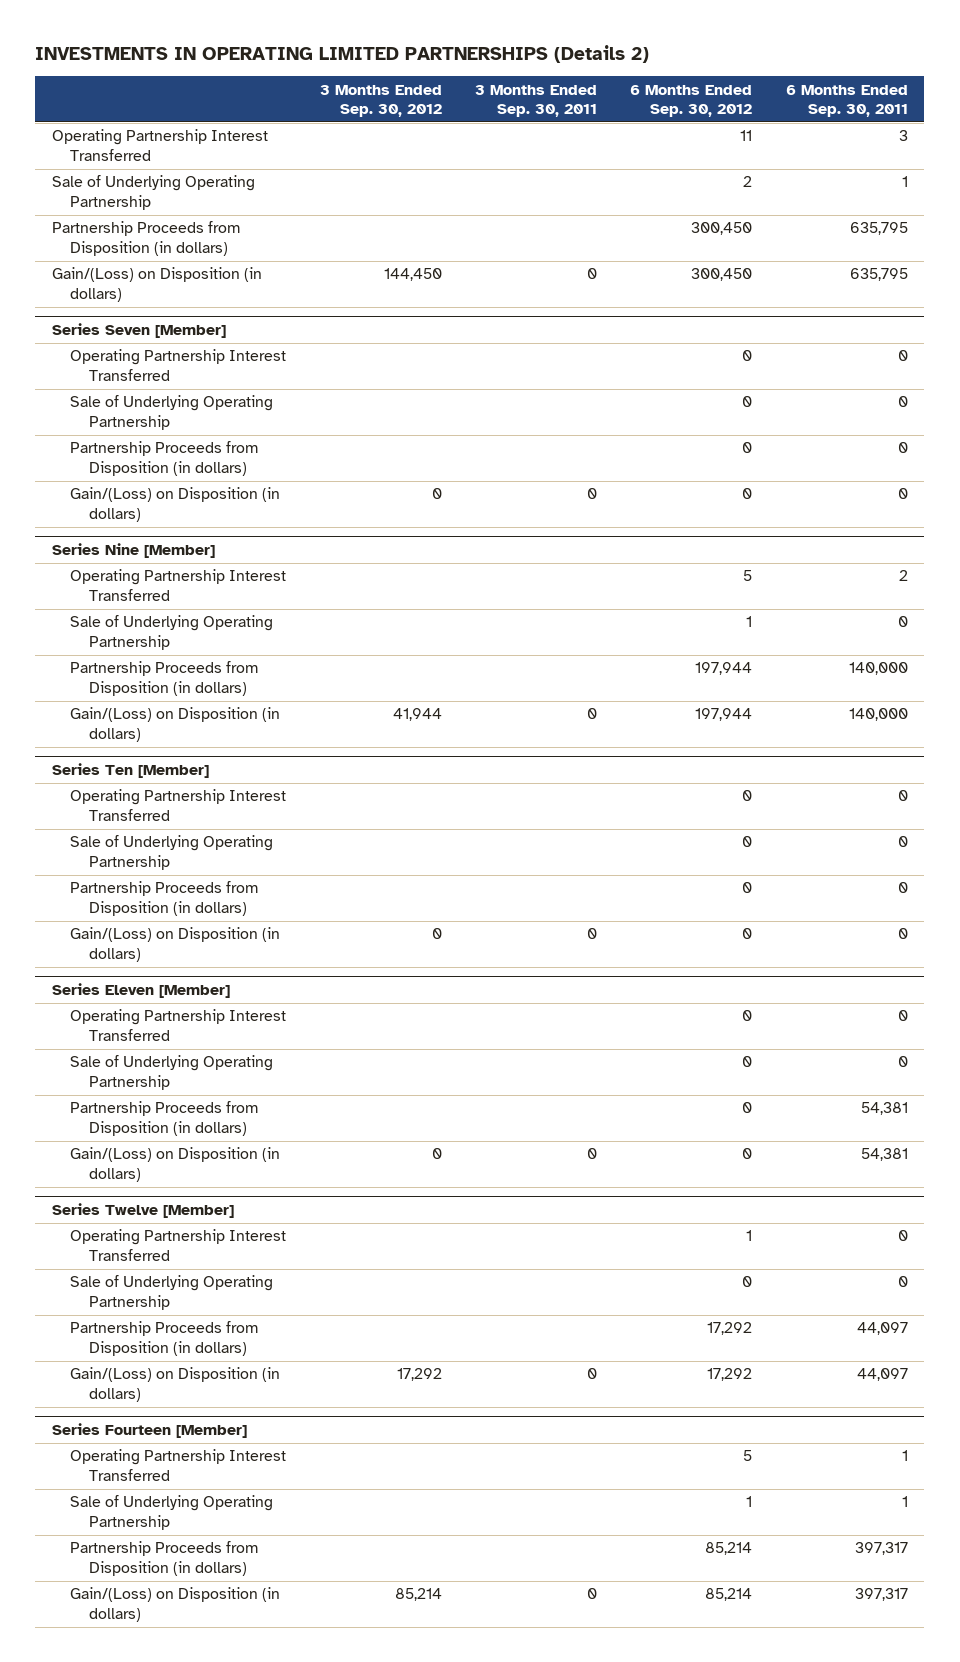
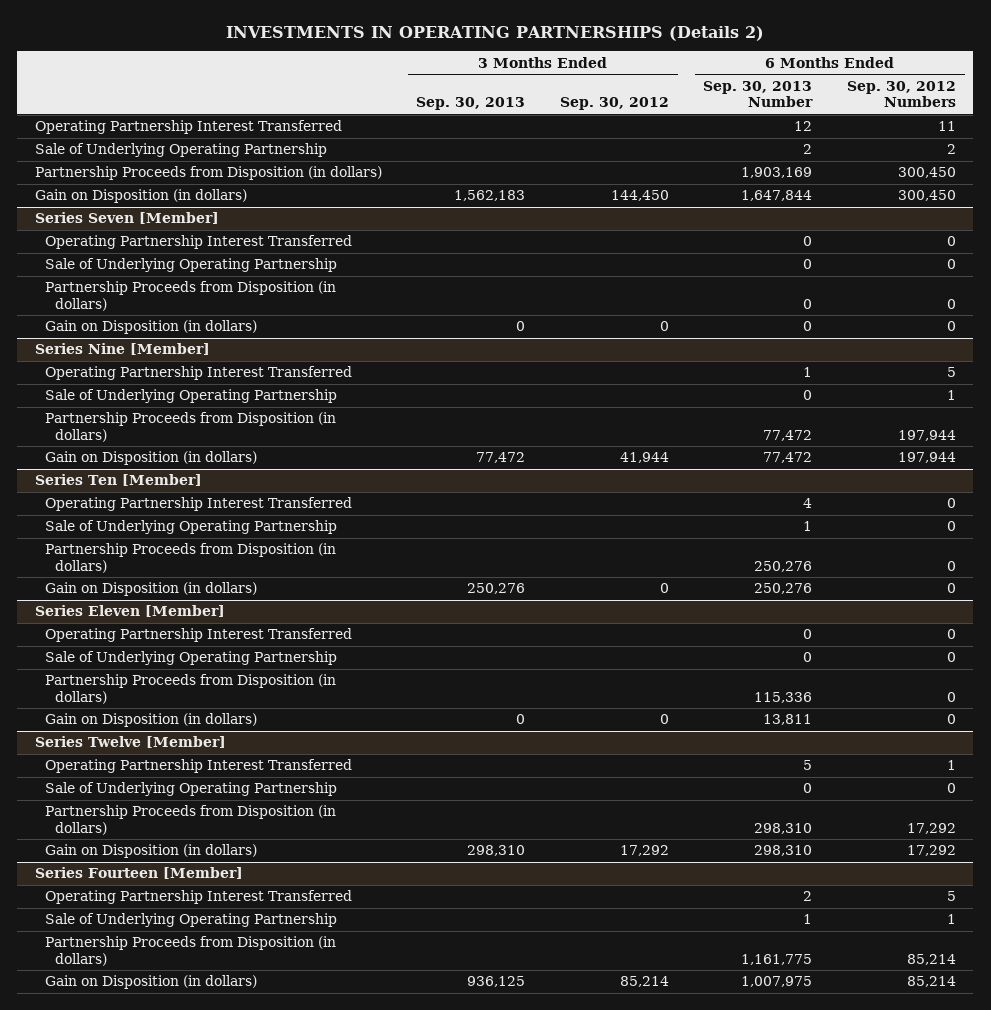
- INVESTMENTS IN OPERATING LIMITED PARTNERSHIPS (Details 2)
+ INVESTMENTS IN OPERATING PARTNERSHIPS (Details 2)
- | 3 Months Ended Sep. 30, 2012 | 3 Months Ended Sep. 30, 2011 | 6 Months Ended Sep. 30, 2012 | 6 Months Ended Sep. 30, 2011
+ | 3 Months Ended Sep. 30, 2013 | 3 Months Ended Sep. 30, 2012 | 6 Months Ended Sep. 30, 2013 Number | 6 Months Ended Sep. 30, 2012 Numbers
- Gain/(Loss) on Disposition (in dollars) | 144,450 | 0 | 300,450 | 635,795
+ Gain on Disposition (in dollars) | 1,562,183 | 144,450 | 1,647,844 | 300,450
@ Series Seven [Member]
- Gain/(Loss) on Disposition (in dollars) | 0 | 0 | 0 | 0
+ Gain on Disposition (in dollars) | 0 | 0 | 0 | 0
@ Series Nine [Member]
- Gain/(Loss) on Disposition (in dollars) | 41,944 | 0 | 197,944 | 140,000
+ Gain on Disposition (in dollars) | 77,472 | 41,944 | 77,472 | 197,944
@ Series Ten [Member]
- Gain/(Loss) on Disposition (in dollars) | 0 | 0 | 0 | 0
+ Gain on Disposition (in dollars) | 250,276 | 0 | 250,276 | 0
@ Series Eleven [Member]
- Gain/(Loss) on Disposition (in dollars) | 0 | 0 | 0 | 54,381
+ Gain on Disposition (in dollars) | 0 | 0 | 13,811 | 0
@ Series Twelve [Member]
- Gain/(Loss) on Disposition (in dollars) | 17,292 | 0 | 17,292 | 44,097
+ Gain on Disposition (in dollars) | 298,310 | 17,292 | 298,310 | 17,292
@ Series Fourteen [Member]
- Gain/(Loss) on Disposition (in dollars) | 85,214 | 0 | 85,214 | 397,317
+ Gain on Disposition (in dollars) | 936,125 | 85,214 | 1,007,975 | 85,214

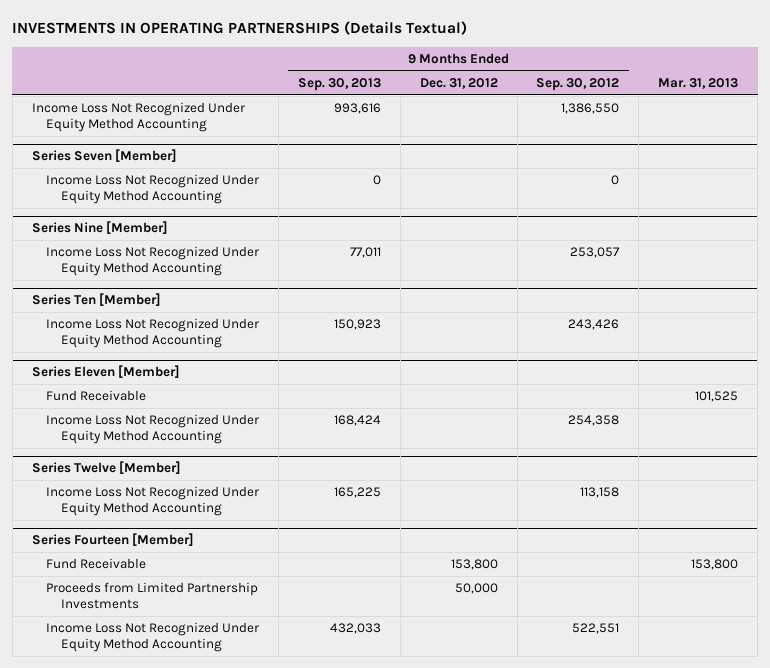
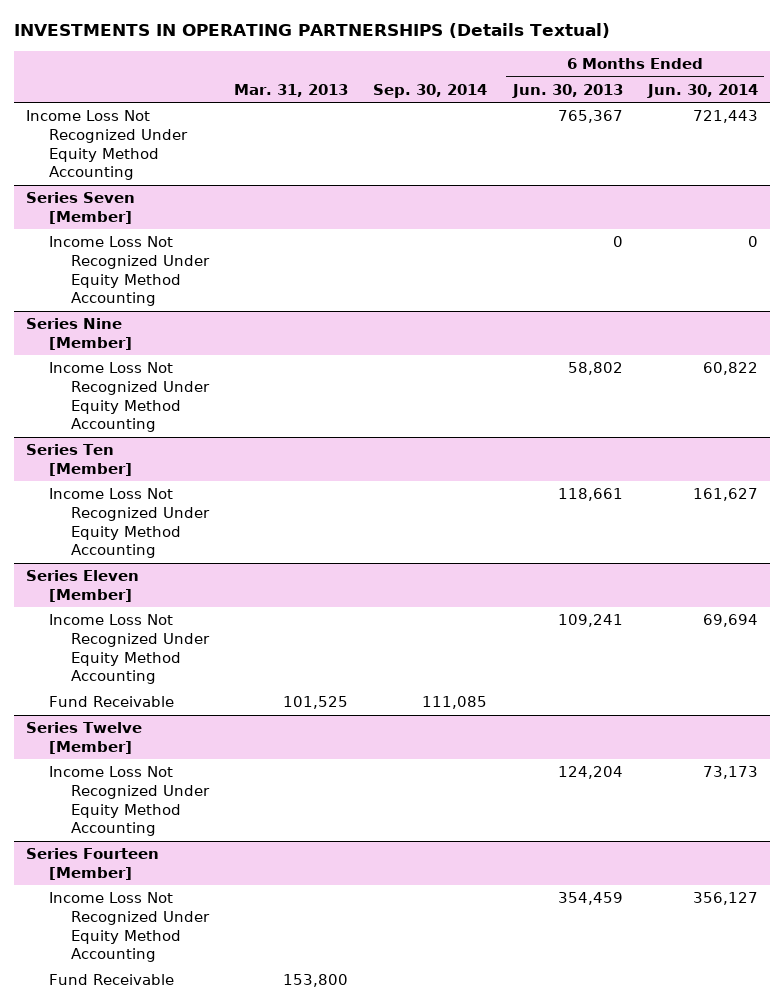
- | 9 Months Ended Sep. 30, 2013 | 9 Months Ended Dec. 31, 2012 | 9 Months Ended Sep. 30, 2012 | Mar. 31, 2013
+ | Mar. 31, 2013 | Sep. 30, 2014 | 6 Months Ended Jun. 30, 2013 | 6 Months Ended Jun. 30, 2014
@ Series Eleven [Member]
moved down: Fund Receivable | 101,525 | 111,085 | |
@ Series Fourteen [Member]
- Proceeds from Limited Partnership Investments | | 50,000 | |
moved down: Fund Receivable | 153,800 | | |

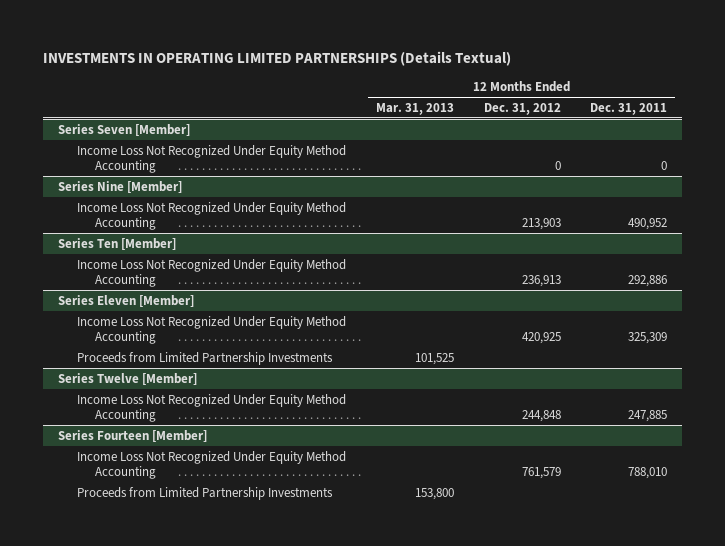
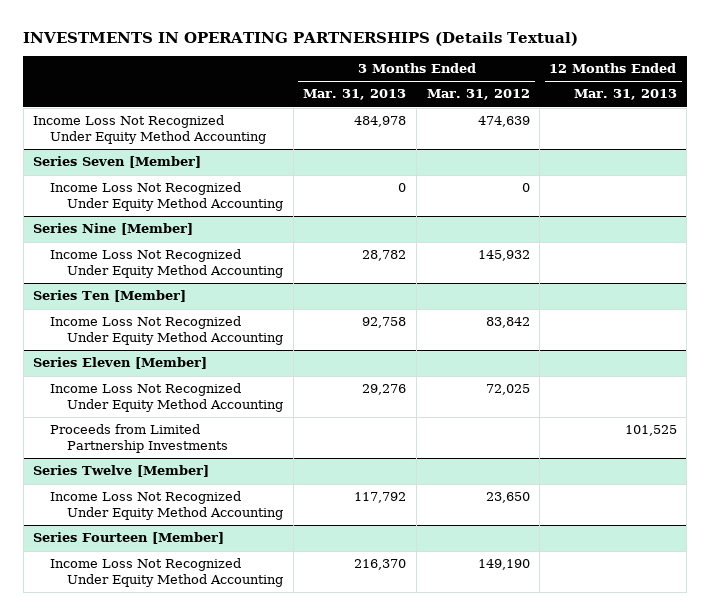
- INVESTMENTS IN OPERATING LIMITED PARTNERSHIPS (Details Textual)
+ INVESTMENTS IN OPERATING PARTNERSHIPS (Details Textual)
- | 12 Months Ended Mar. 31, 2013 | 12 Months Ended Dec. 31, 2012 | 12 Months Ended Dec. 31, 2011
+ | 3 Months Ended Mar. 31, 2013 | 3 Months Ended Mar. 31, 2012 | 12 Months Ended Mar. 31, 2013
+ Income Loss Not Recognized Under Equity Method Accounting | 484,978 | 474,639 |
@ Series Fourteen [Member]
- Proceeds from Limited Partnership Investments | 153,800 | |

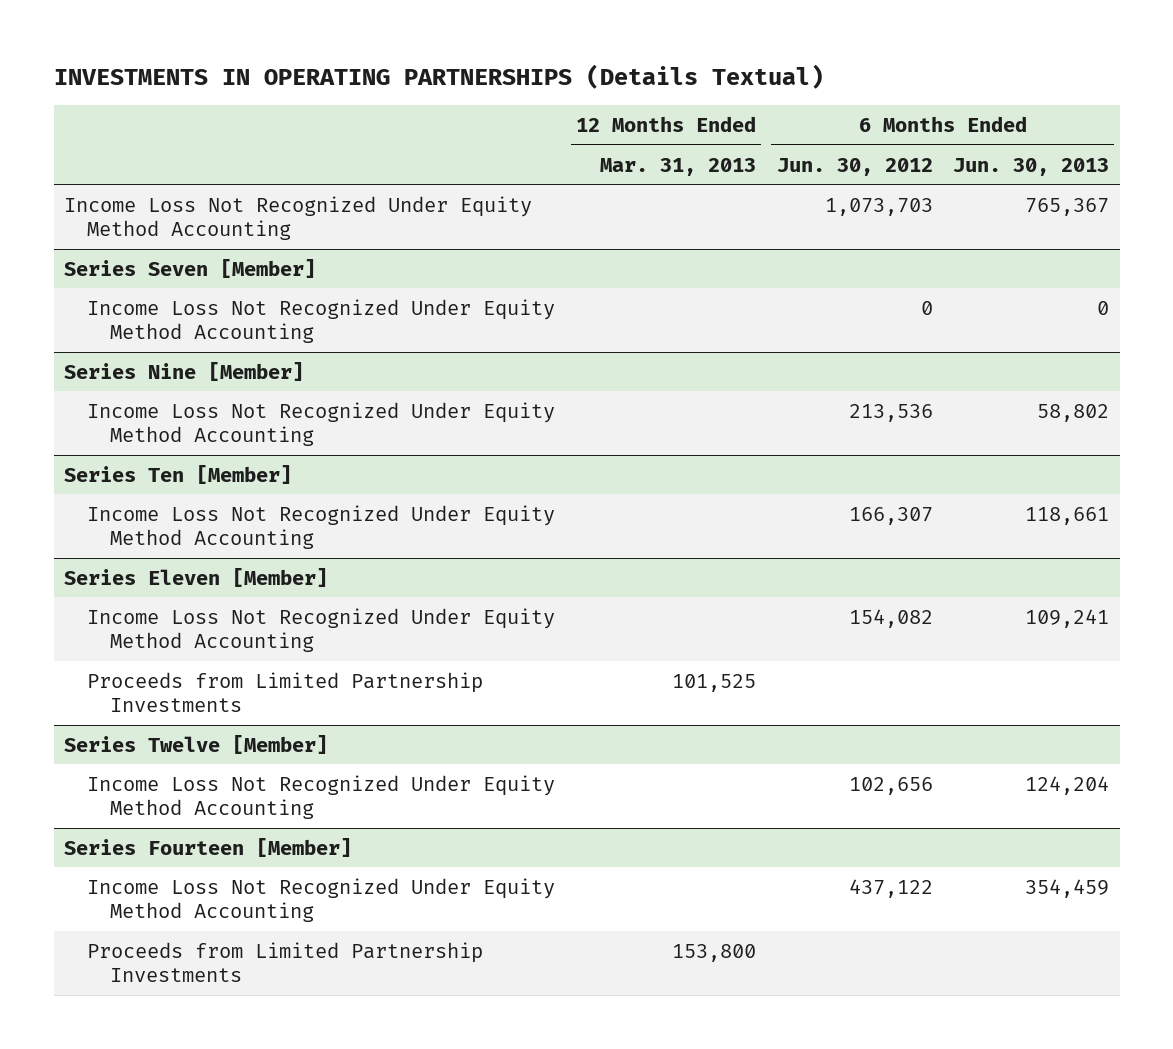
- | 3 Months Ended Mar. 31, 2013 | 3 Months Ended Mar. 31, 2012 | 12 Months Ended Mar. 31, 2013
+ | 12 Months Ended Mar. 31, 2013 | 6 Months Ended Jun. 30, 2012 | 6 Months Ended Jun. 30, 2013
@ Series Fourteen [Member]
+ Proceeds from Limited Partnership Investments | 153,800 | |

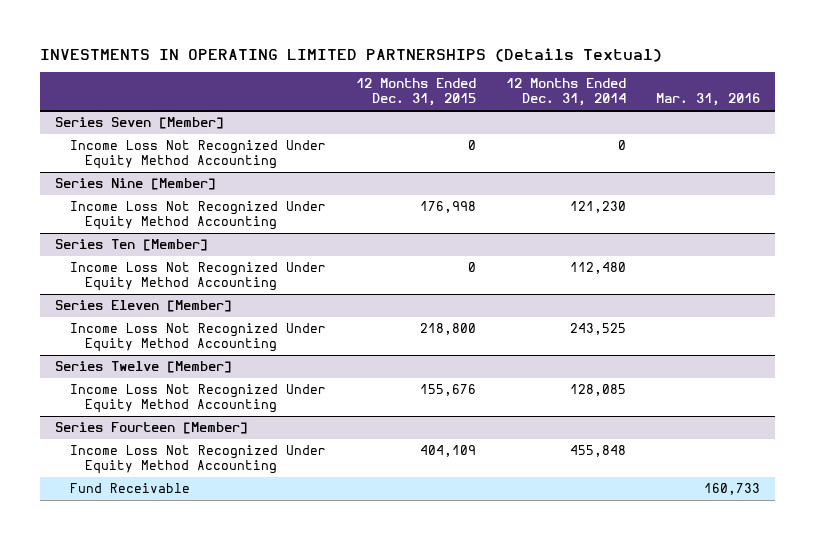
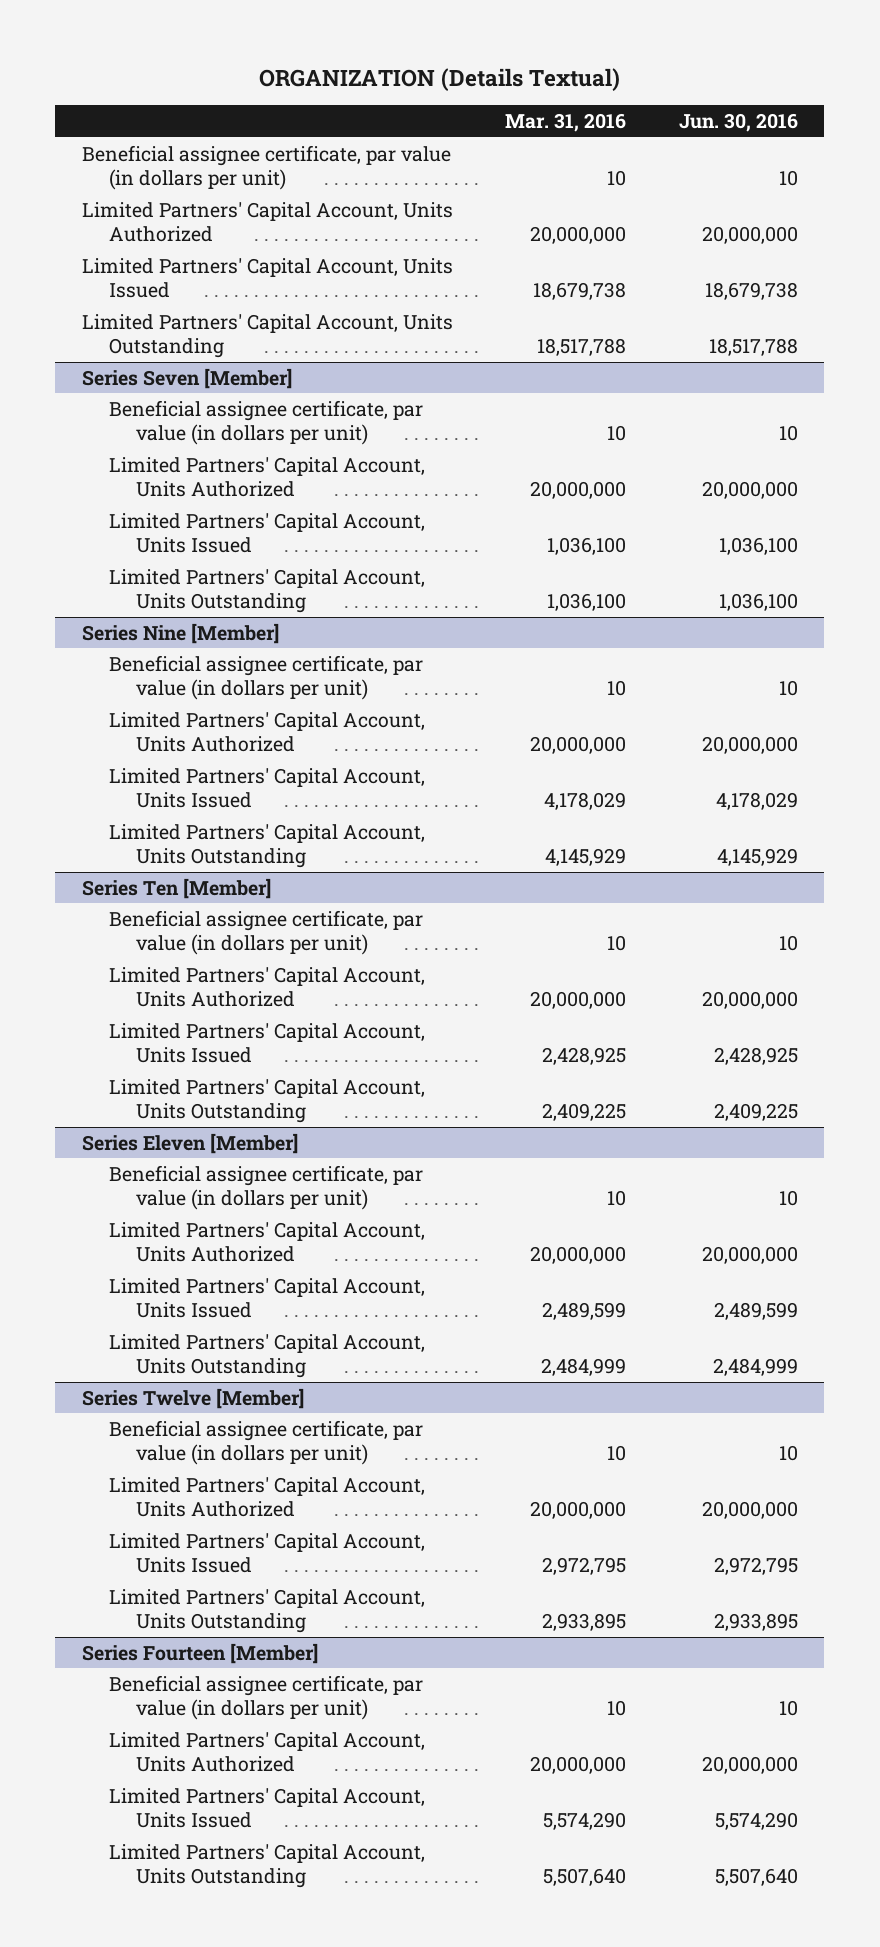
- INVESTMENTS IN OPERATING LIMITED PARTNERSHIPS (Details Textual)
+ ORGANIZATION (Details Textual)
- | 12 Months Ended Dec. 31, 2015 | 12 Months Ended Dec. 31, 2014 | Mar. 31, 2016
+ | Mar. 31, 2016 | Jun. 30, 2016
+ Beneficial assignee certificate, par value (in dollars per unit) | 10 | 10
+ Limited Partners' Capital Account, Units Authorized | 20,000,000 | 20,000,000
+ Limited Partners' Capital Account, Units Issued | 18,679,738 | 18,679,738
+ Limited Partners' Capital Account, Units Outstanding | 18,517,788 | 18,517,788
@ Series Seven [Member]
- Income Loss Not Recognized Under Equity Method Accounting | 0 | 0 |
+ Beneficial assignee certificate, par value (in dollars per unit) | 10 | 10
+ Limited Partners' Capital Account, Units Authorized | 20,000,000 | 20,000,000
+ Limited Partners' Capital Account, Units Issued | 1,036,100 | 1,036,100
+ Limited Partners' Capital Account, Units Outstanding | 1,036,100 | 1,036,100
@ Series Nine [Member]
- Income Loss Not Recognized Under Equity Method Accounting | 176,998 | 121,230 |
+ Beneficial assignee certificate, par value (in dollars per unit) | 10 | 10
+ Limited Partners' Capital Account, Units Authorized | 20,000,000 | 20,000,000
+ Limited Partners' Capital Account, Units Issued | 4,178,029 | 4,178,029
+ Limited Partners' Capital Account, Units Outstanding | 4,145,929 | 4,145,929
@ Series Ten [Member]
- Income Loss Not Recognized Under Equity Method Accounting | 0 | 112,480 |
+ Beneficial assignee certificate, par value (in dollars per unit) | 10 | 10
+ Limited Partners' Capital Account, Units Authorized | 20,000,000 | 20,000,000
+ Limited Partners' Capital Account, Units Issued | 2,428,925 | 2,428,925
+ Limited Partners' Capital Account, Units Outstanding | 2,409,225 | 2,409,225
@ Series Eleven [Member]
- Income Loss Not Recognized Under Equity Method Accounting | 218,800 | 243,525 |
+ Beneficial assignee certificate, par value (in dollars per unit) | 10 | 10
+ Limited Partners' Capital Account, Units Authorized | 20,000,000 | 20,000,000
+ Limited Partners' Capital Account, Units Issued | 2,489,599 | 2,489,599
+ Limited Partners' Capital Account, Units Outstanding | 2,484,999 | 2,484,999
@ Series Twelve [Member]
- Income Loss Not Recognized Under Equity Method Accounting | 155,676 | 128,085 |
+ Beneficial assignee certificate, par value (in dollars per unit) | 10 | 10
+ Limited Partners' Capital Account, Units Authorized | 20,000,000 | 20,000,000
+ Limited Partners' Capital Account, Units Issued | 2,972,795 | 2,972,795
+ Limited Partners' Capital Account, Units Outstanding | 2,933,895 | 2,933,895
@ Series Fourteen [Member]
- Income Loss Not Recognized Under Equity Method Accounting | 404,109 | 455,848 |
- Fund Receivable | | | 160,733
+ Beneficial assignee certificate, par value (in dollars per unit) | 10 | 10
+ Limited Partners' Capital Account, Units Authorized | 20,000,000 | 20,000,000
+ Limited Partners' Capital Account, Units Issued | 5,574,290 | 5,574,290
+ Limited Partners' Capital Account, Units Outstanding | 5,507,640 | 5,507,640

